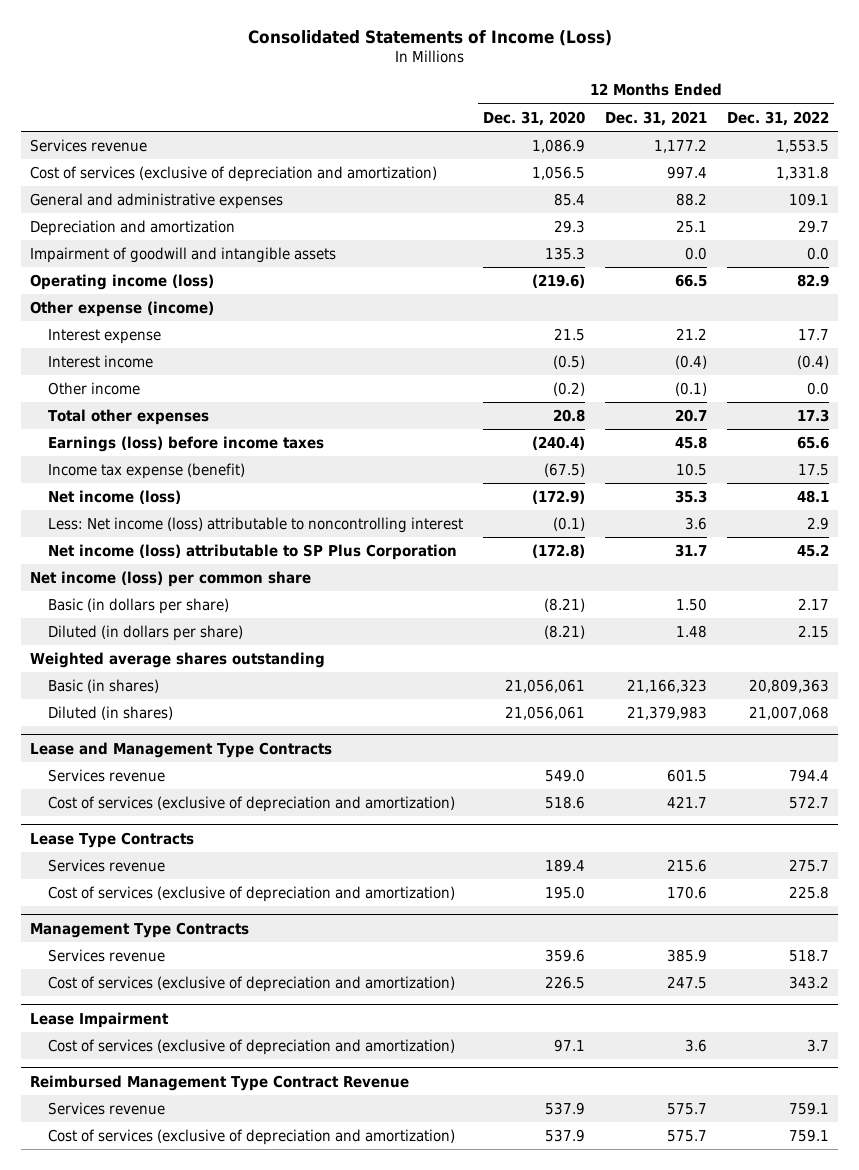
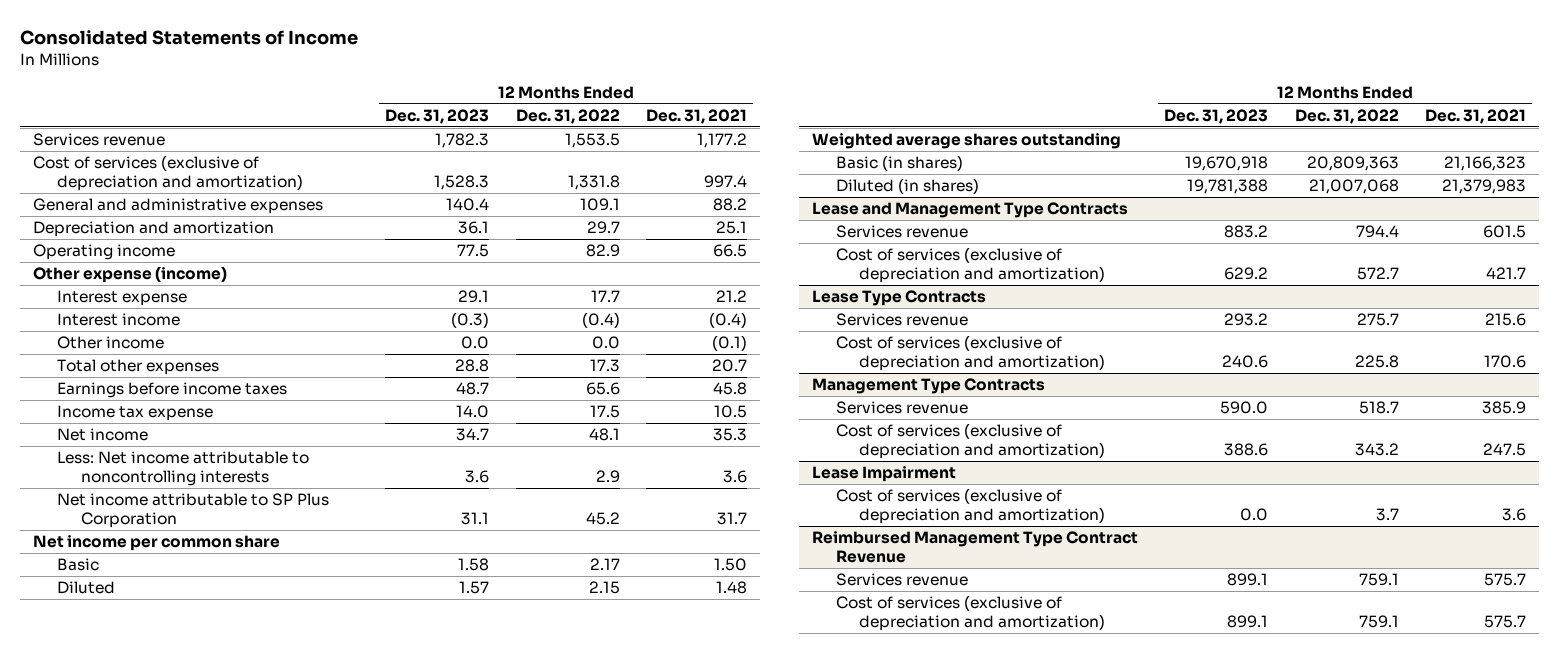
- Consolidated Statements of Income (Loss)
+ Consolidated Statements of Income
- | 12 Months Ended Dec. 31, 2020 | 12 Months Ended Dec. 31, 2021 | 12 Months Ended Dec. 31, 2022
+ | 12 Months Ended Dec. 31, 2023 | 12 Months Ended Dec. 31, 2022 | 12 Months Ended Dec. 31, 2021
- Impairment of goodwill and intangible assets | 135.3 | 0.0 | 0.0
- Operating income (loss) | (219.6) | 66.5 | 82.9
+ Operating income | 77.5 | 82.9 | 66.5
- Earnings (loss) before income taxes | (240.4) | 45.8 | 65.6
- Income tax expense (benefit) | (67.5) | 10.5 | 17.5
- Net income (loss) | (172.9) | 35.3 | 48.1
- Less: Net income (loss) attributable to noncontrolling interest | (0.1) | 3.6 | 2.9
- Net income (loss) attributable to SP Plus Corporation | (172.8) | 31.7 | 45.2
- Net income (loss) per common share
- Basic (in dollars per share) | (8.21) | 1.50 | 2.17
- Diluted (in dollars per share) | (8.21) | 1.48 | 2.15
+ Earnings before income taxes | 48.7 | 65.6 | 45.8
+ Income tax expense | 14.0 | 17.5 | 10.5
+ Net income | 34.7 | 48.1 | 35.3
+ Less: Net income attributable to noncontrolling interests | 3.6 | 2.9 | 3.6
+ Net income attributable to SP Plus Corporation | 31.1 | 45.2 | 31.7
+ Net income per common share
+ Basic | 1.58 | 2.17 | 1.50
+ Diluted | 1.57 | 2.15 | 1.48

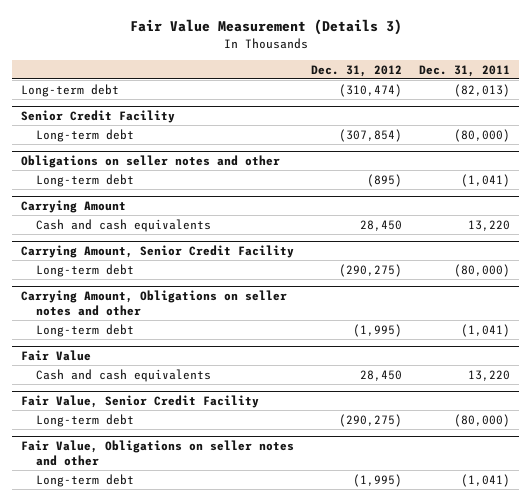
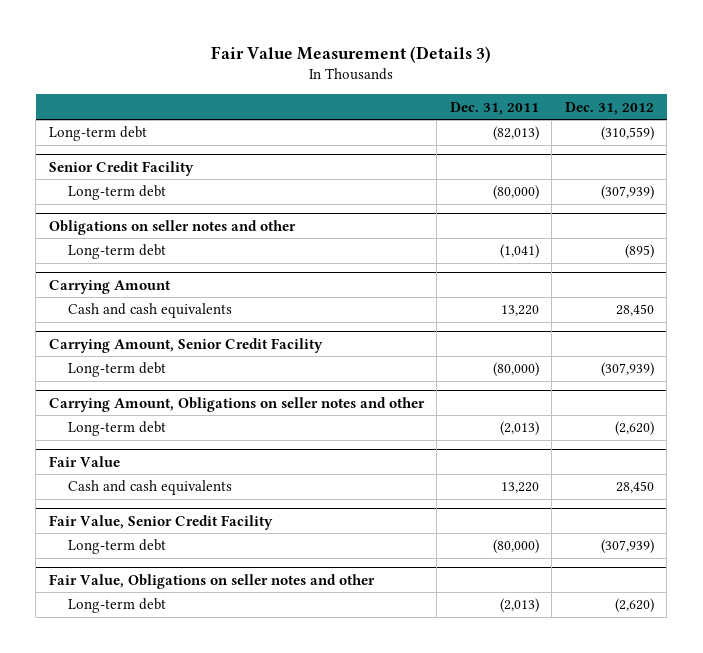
- | Dec. 31, 2012 | Dec. 31, 2011
+ | Dec. 31, 2011 | Dec. 31, 2012
- Long-term debt | (310,474) | (82,013)
+ Long-term debt | (82,013) | (310,559)
@ Senior Credit Facility
- Long-term debt | (307,854) | (80,000)
+ Long-term debt | (80,000) | (307,939)
@ Carrying Amount, Senior Credit Facility
- Long-term debt | (290,275) | (80,000)
+ Long-term debt | (80,000) | (307,939)
@ Carrying Amount, Obligations on seller notes and other
- Long-term debt | (1,995) | (1,041)
+ Long-term debt | (2,013) | (2,620)
@ Fair Value, Senior Credit Facility
- Long-term debt | (290,275) | (80,000)
+ Long-term debt | (80,000) | (307,939)
@ Fair Value, Obligations on seller notes and other
- Long-term debt | (1,995) | (1,041)
+ Long-term debt | (2,013) | (2,620)

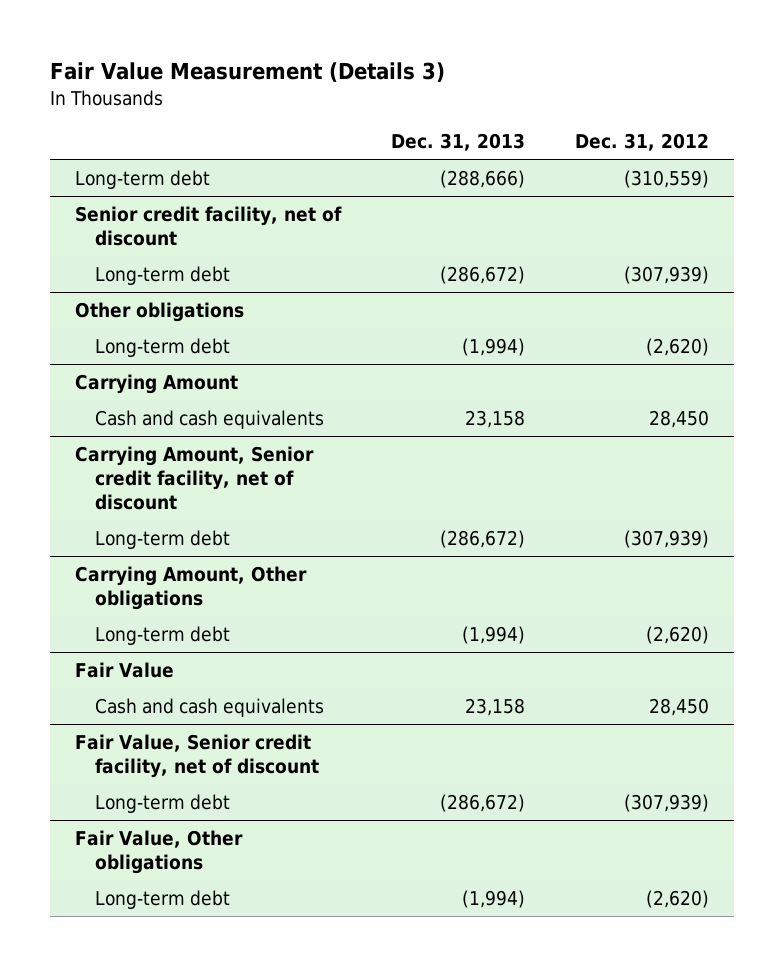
- | Dec. 31, 2011 | Dec. 31, 2012
+ | Dec. 31, 2013 | Dec. 31, 2012
- Senior Credit Facility
+ Senior credit facility, net of discount
- Obligations on seller notes and other
- Long-term debt | (1,041) | (895)
+ Other obligations
+ Long-term debt | (1,994) | (2,620)
- Carrying Amount, Senior Credit Facility
+ Carrying Amount, Senior credit facility, net of discount
- Carrying Amount, Obligations on seller notes and other
+ Carrying Amount, Other obligations
- Fair Value, Senior Credit Facility
+ Fair Value, Senior credit facility, net of discount
- Fair Value, Obligations on seller notes and other
+ Fair Value, Other obligations

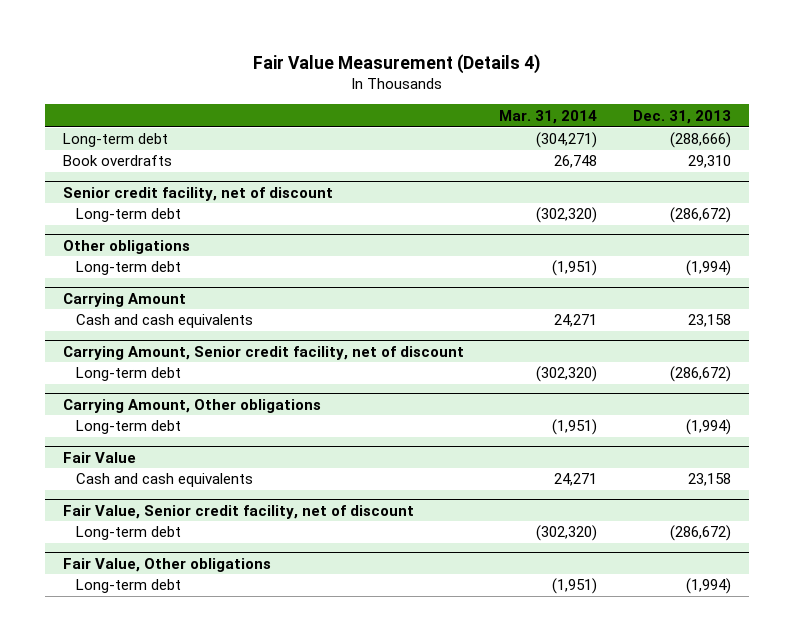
- Fair Value Measurement (Details 3)
+ Fair Value Measurement (Details 4)
- | Dec. 31, 2013 | Dec. 31, 2012
+ | Mar. 31, 2014 | Dec. 31, 2013
+ Book overdrafts | 26,748 | 29,310

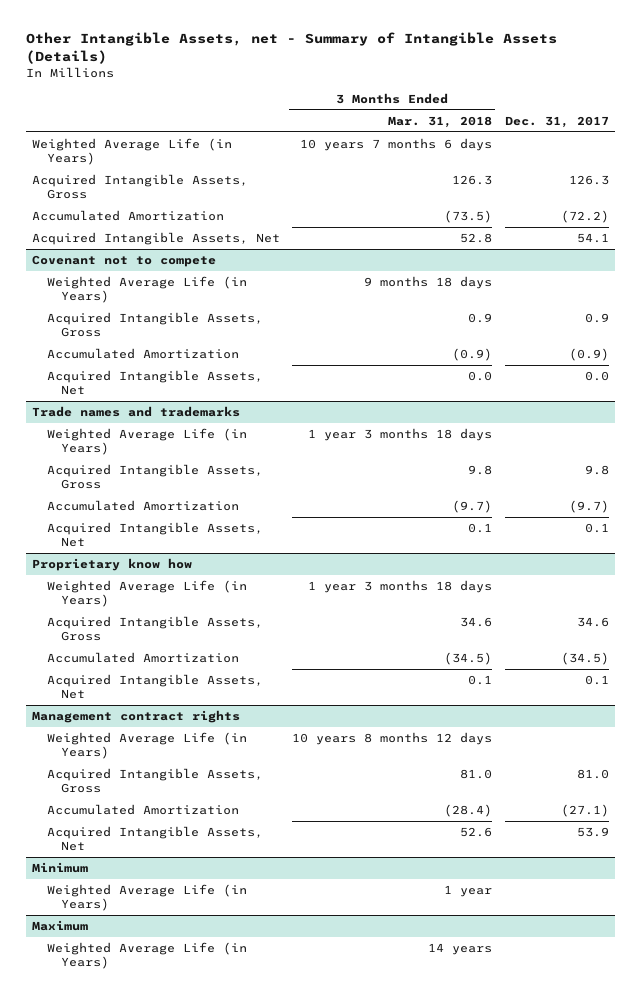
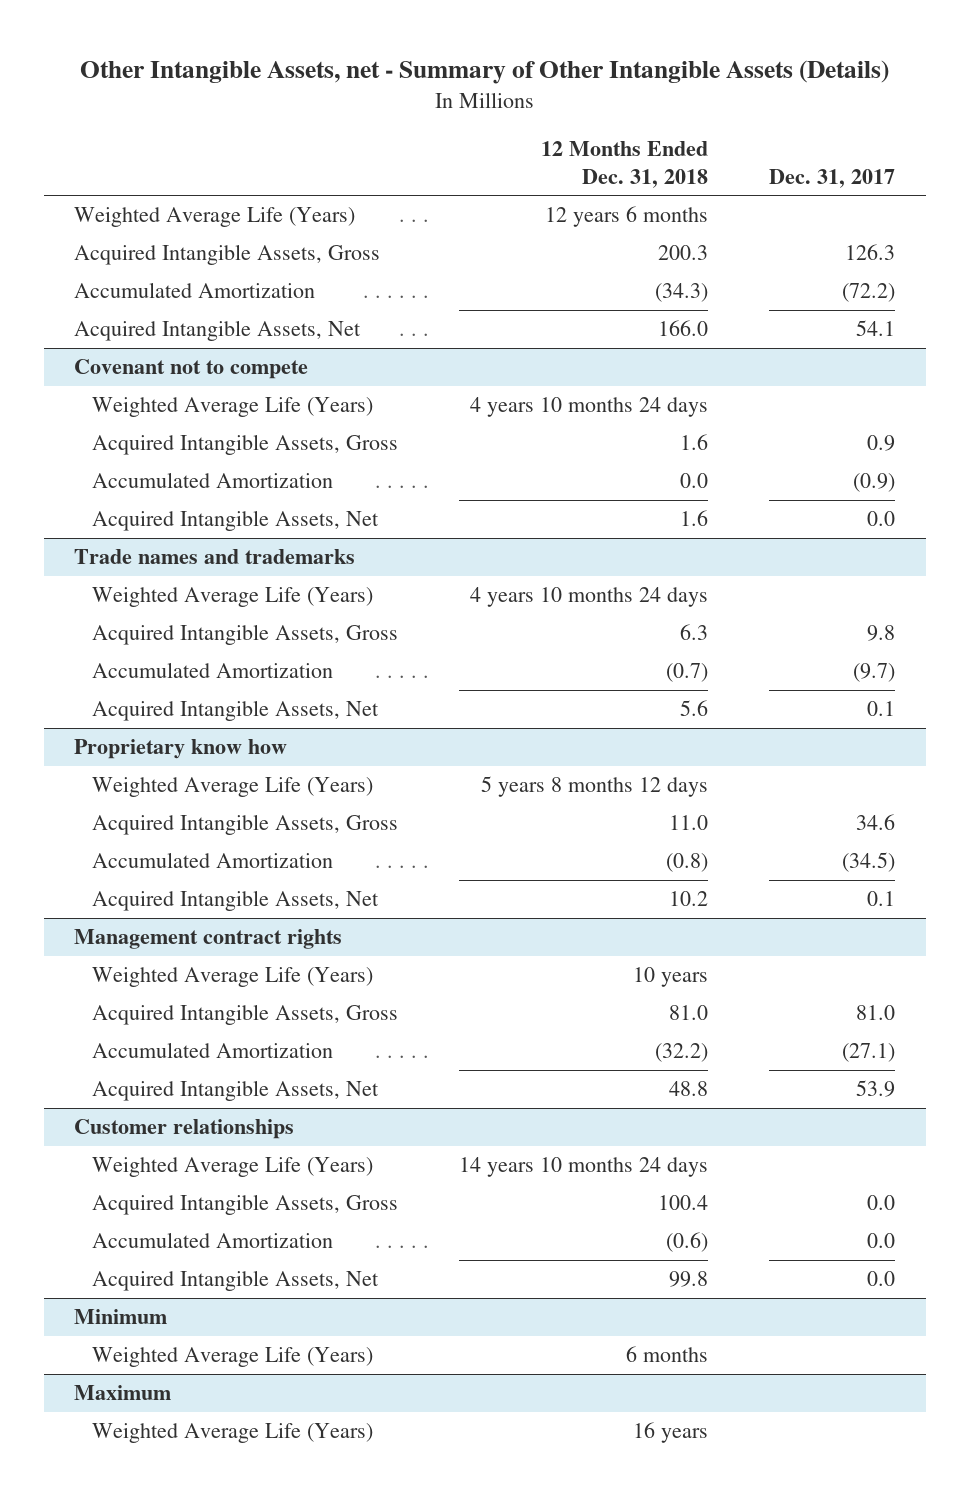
- Other Intangible Assets, net - Summary of Intangible Assets (Details)
+ Other Intangible Assets, net - Summary of Other Intangible Assets (Details)
- | 3 Months Ended Mar. 31, 2018 | Dec. 31, 2017
+ | 12 Months Ended Dec. 31, 2018 | Dec. 31, 2017
- Weighted Average Life (in Years) | 10 years 7 months 6 days |
+ Weighted Average Life (Years) | 12 years 6 months |
@ Covenant not to compete
- Weighted Average Life (in Years) | 9 months 18 days |
+ Weighted Average Life (Years) | 4 years 10 months 24 days |
@ Trade names and trademarks
- Weighted Average Life (in Years) | 1 year 3 months 18 days |
+ Weighted Average Life (Years) | 4 years 10 months 24 days |
@ Proprietary know how
- Weighted Average Life (in Years) | 1 year 3 months 18 days |
+ Weighted Average Life (Years) | 5 years 8 months 12 days |
@ Management contract rights
- Weighted Average Life (in Years) | 10 years 8 months 12 days |
+ Weighted Average Life (Years) | 10 years |
+ Customer relationships
+ Weighted Average Life (Years) | 14 years 10 months 24 days |
+ Acquired Intangible Assets, Gross | 100.4 | 0.0
+ Accumulated Amortization | (0.6) | 0.0
+ Acquired Intangible Assets, Net | 99.8 | 0.0
@ Minimum
- Weighted Average Life (in Years) | 1 year |
+ Weighted Average Life (Years) | 6 months |
@ Maximum
- Weighted Average Life (in Years) | 14 years |
+ Weighted Average Life (Years) | 16 years |

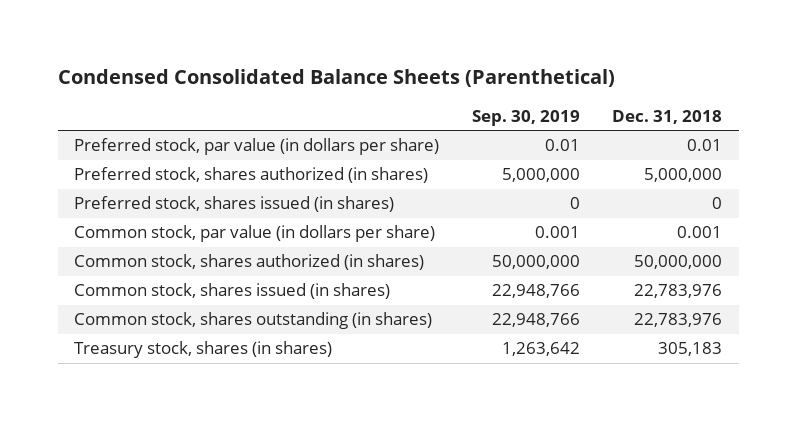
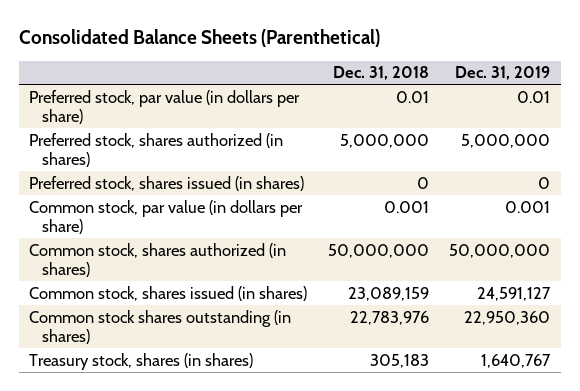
- Condensed Consolidated Balance Sheets (Parenthetical)
+ Consolidated Balance Sheets (Parenthetical)
- | Sep. 30, 2019 | Dec. 31, 2018
+ | Dec. 31, 2018 | Dec. 31, 2019
- Common stock, shares issued (in shares) | 22,948,766 | 22,783,976
- Common stock, shares outstanding (in shares) | 22,948,766 | 22,783,976
+ Common stock, shares issued (in shares) | 23,089,159 | 24,591,127
+ Common stock shares outstanding (in shares) | 22,783,976 | 22,950,360

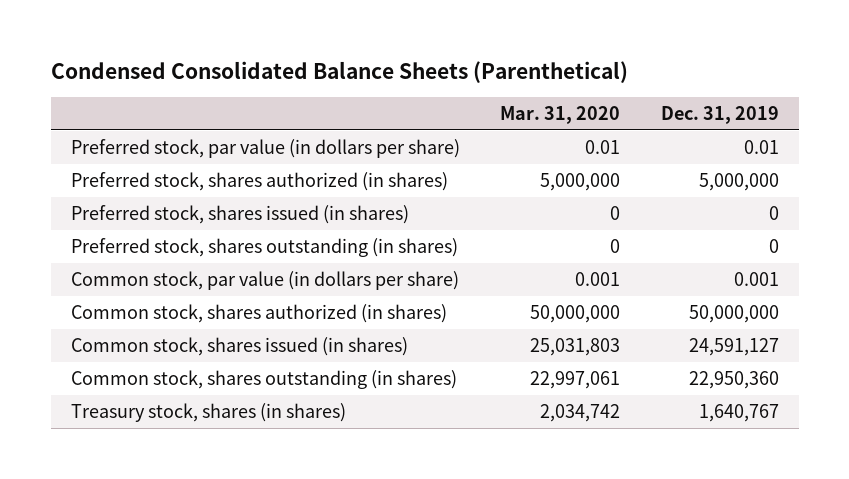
- Consolidated Balance Sheets (Parenthetical)
+ Condensed Consolidated Balance Sheets (Parenthetical)
- | Dec. 31, 2018 | Dec. 31, 2019
+ | Mar. 31, 2020 | Dec. 31, 2019
+ Preferred stock, shares outstanding (in shares) | 0 | 0
- Common stock shares outstanding (in shares) | 22,783,976 | 22,950,360
+ Common stock, shares outstanding (in shares) | 22,997,061 | 22,950,360

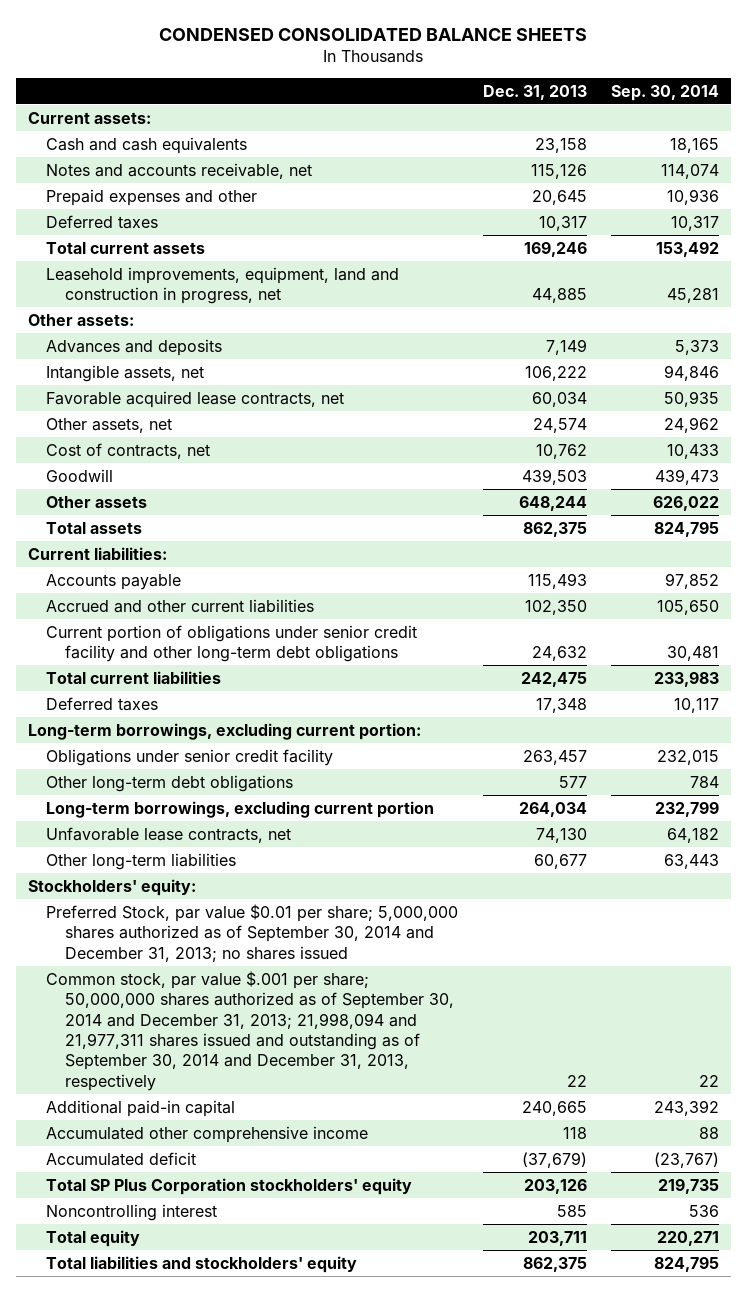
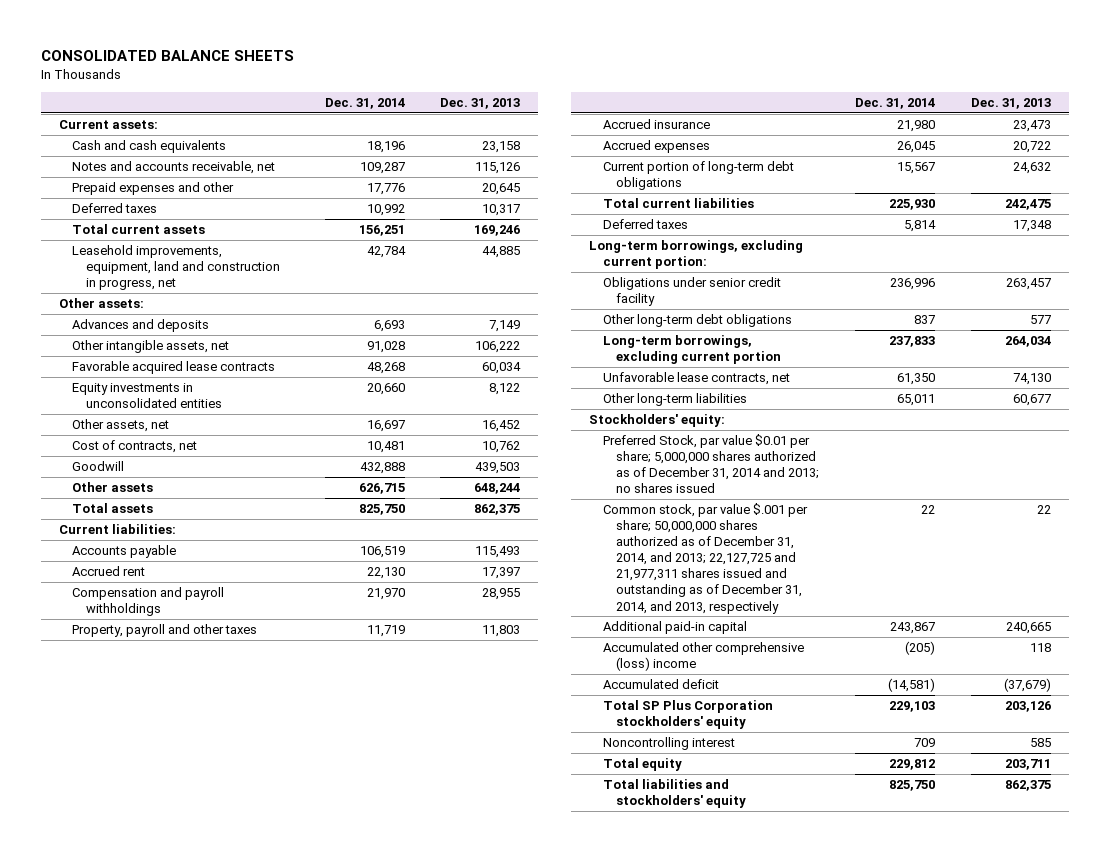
- CONDENSED CONSOLIDATED BALANCE SHEETS
+ CONSOLIDATED BALANCE SHEETS
- | Dec. 31, 2013 | Sep. 30, 2014
+ | Dec. 31, 2014 | Dec. 31, 2013
- Intangible assets, net | 106,222 | 94,846
- Favorable acquired lease contracts, net | 60,034 | 50,935
- Other assets, net | 24,574 | 24,962
+ Other intangible assets, net | 91,028 | 106,222
+ Favorable acquired lease contracts | 48,268 | 60,034
+ Equity investments in unconsolidated entities | 20,660 | 8,122
+ Other assets, net | 16,697 | 16,452
- Accrued and other current liabilities | 102,350 | 105,650
- Current portion of obligations under senior credit facility and other long-term debt obligations | 24,632 | 30,481
+ Accrued rent | 22,130 | 17,397
+ Compensation and payroll withholdings | 21,970 | 28,955
+ Property, payroll and other taxes | 11,719 | 11,803
+ Accrued insurance | 21,980 | 23,473
+ Accrued expenses | 26,045 | 20,722
+ Current portion of long-term debt obligations | 15,567 | 24,632
- Preferred Stock, par value $0.01 per share; 5,000,000 shares authorized as of September 30, 2014 and December 31, 2013; no shares issued
- Common stock, par value $.001 per share; 50,000,000 shares authorized as of September 30, 2014 and December 31, 2013; 21,998,094 and 21,977,311 shares issued and outstanding as of September 30, 2014 and December 31, 2013, respectively | 22 | 22
+ Preferred Stock, par value $0.01 per share; 5,000,000 shares authorized as of December 31, 2014 and 2013; no shares issued
+ Common stock, par value $.001 per share; 50,000,000 shares authorized as of December 31, 2014, and 2013; 22,127,725 and 21,977,311 shares issued and outstanding as of December 31, 2014, and 2013, respectively | 22 | 22
- Accumulated other comprehensive income | 118 | 88
+ Accumulated other comprehensive (loss) income | (205) | 118

